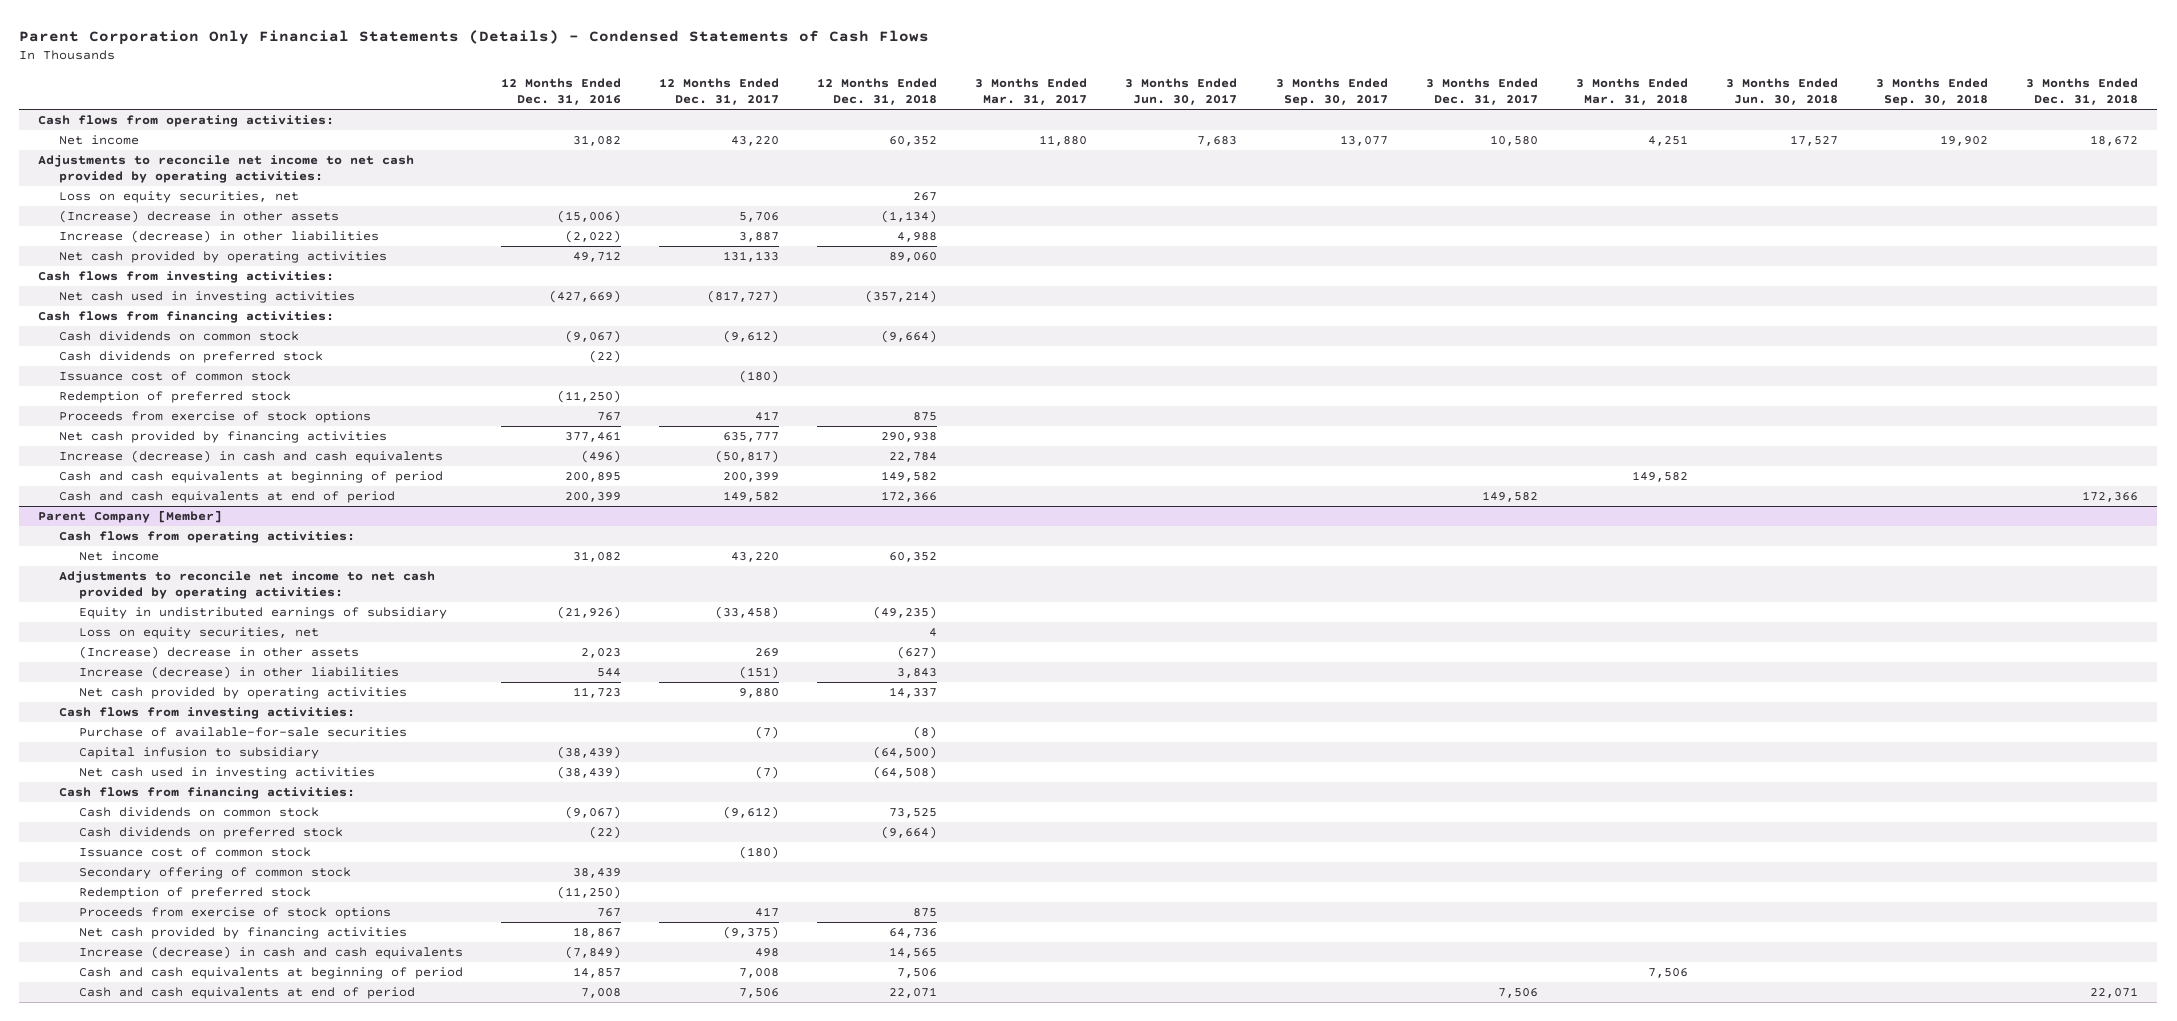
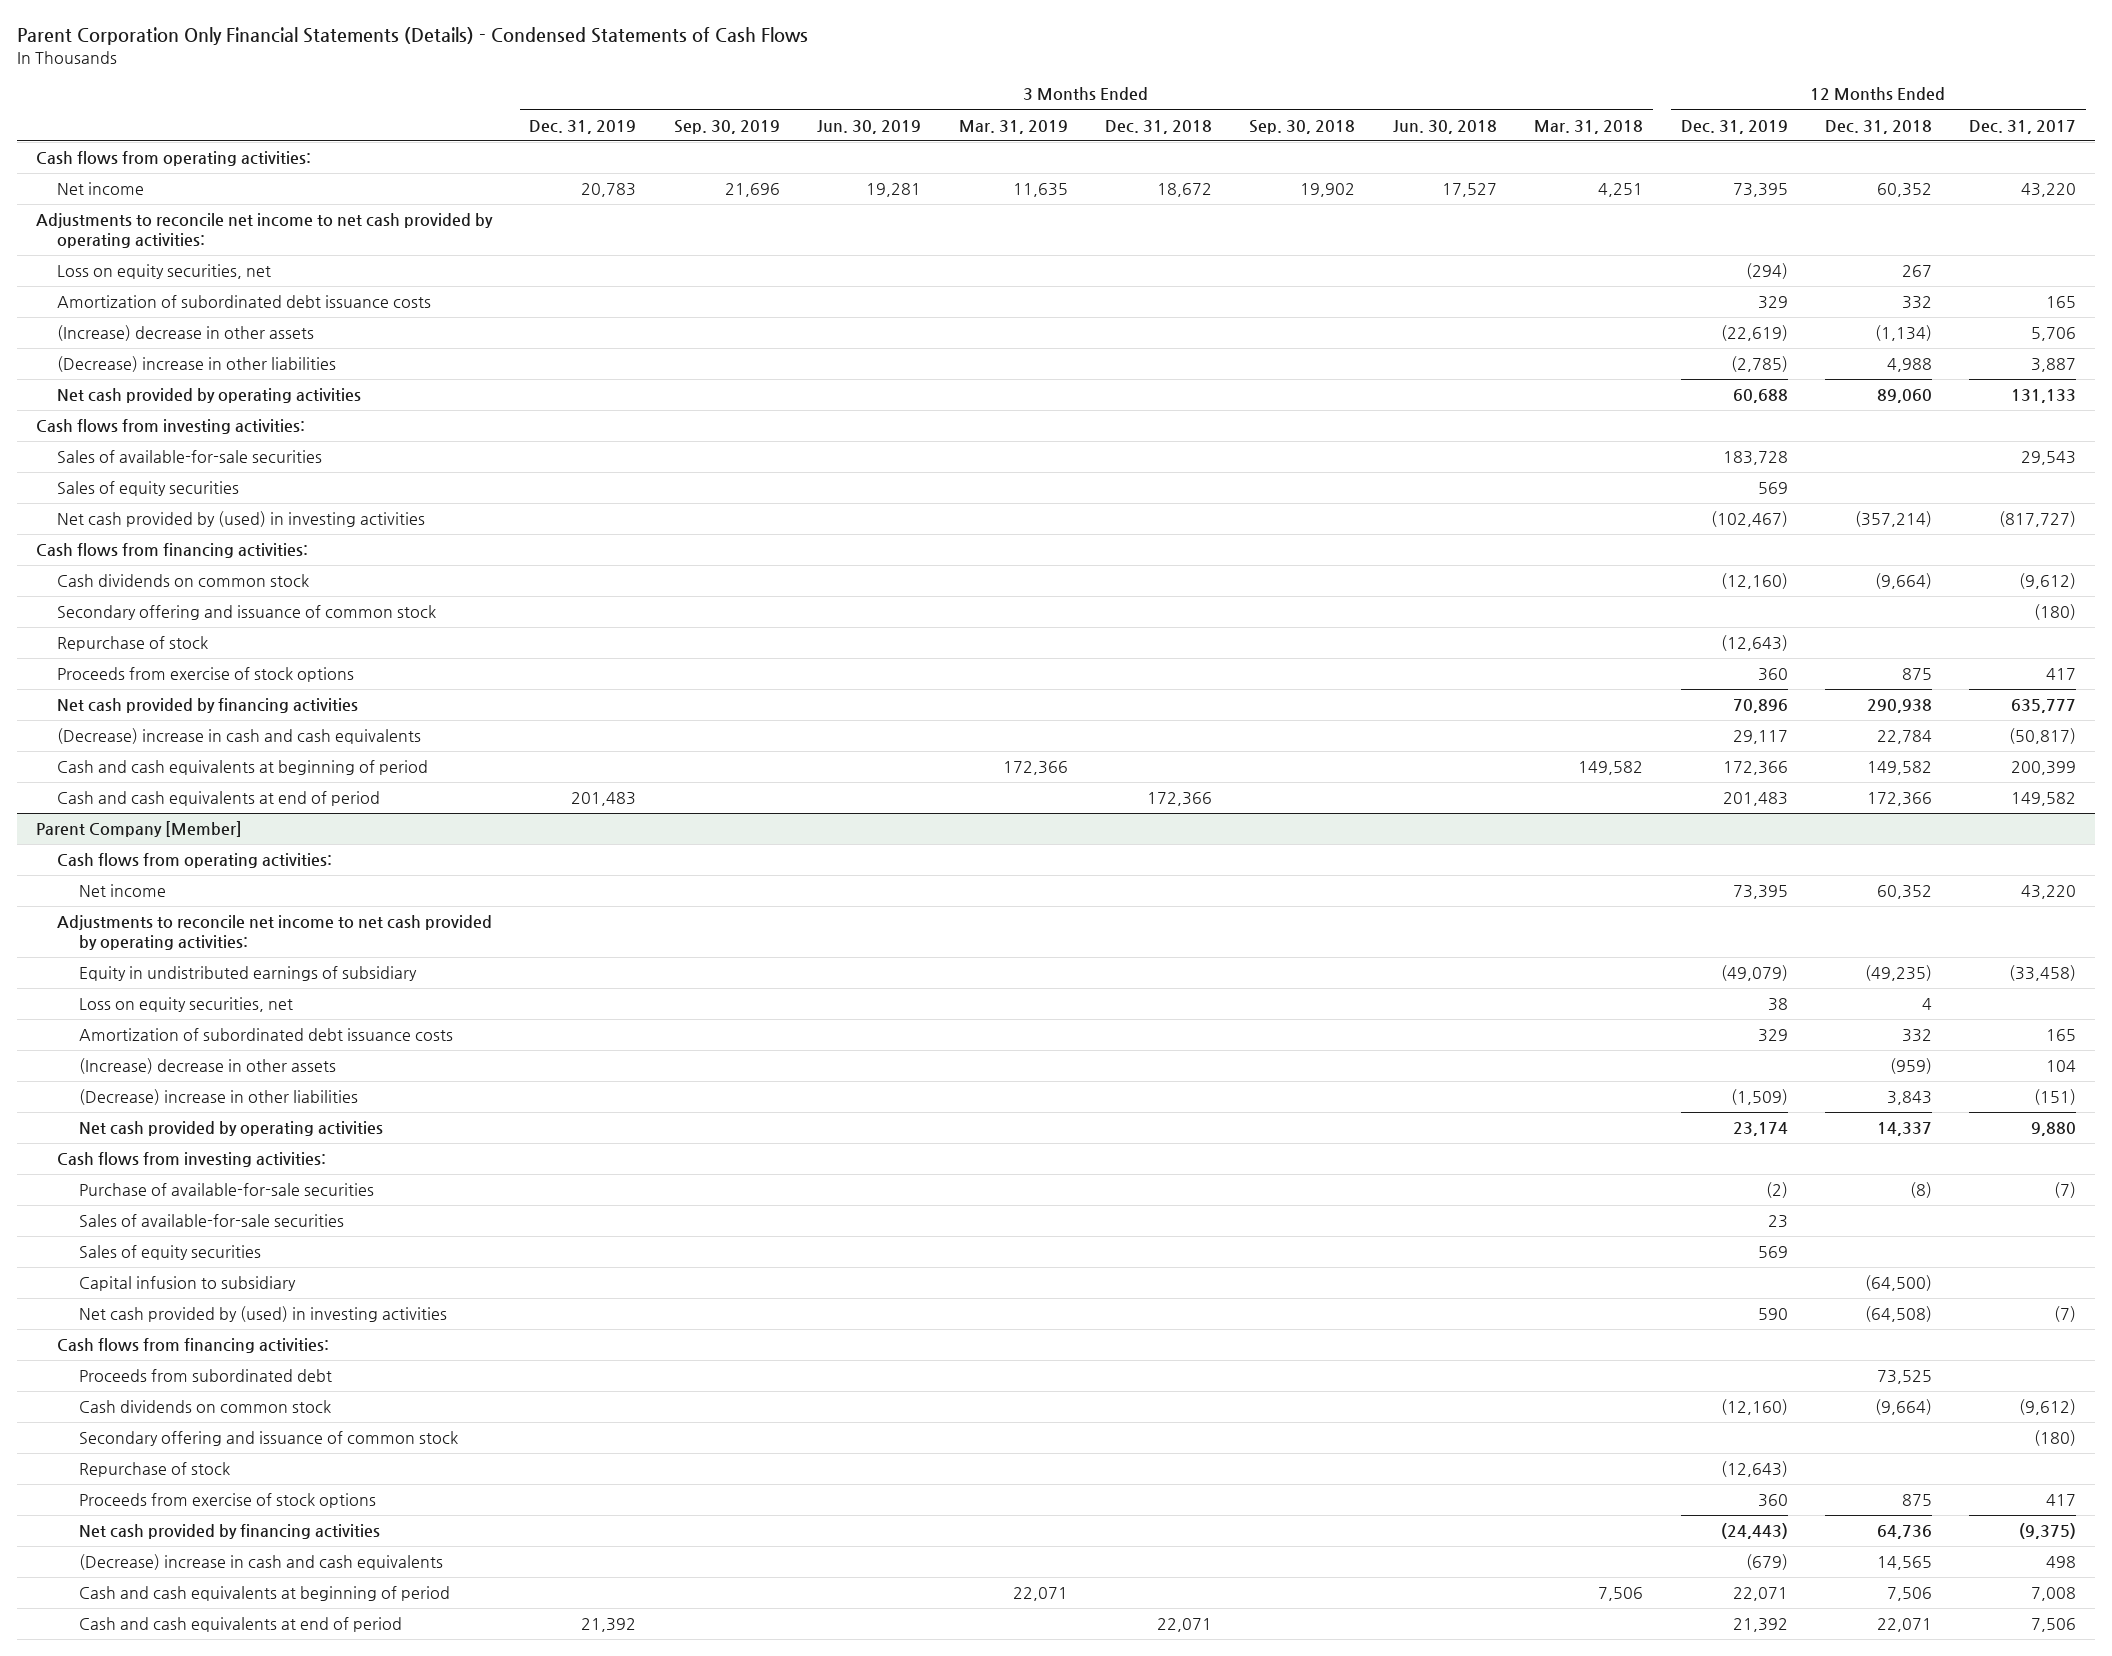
- | 12 Months Ended Dec. 31, 2016 | 12 Months Ended Dec. 31, 2017 | 12 Months Ended Dec. 31, 2018 | 3 Months Ended Mar. 31, 2017 | 3 Months Ended Jun. 30, 2017 | 3 Months Ended Sep. 30, 2017 | 3 Months Ended Dec. 31, 2017 | 3 Months Ended Mar. 31, 2018 | 3 Months Ended Jun. 30, 2018 | 3 Months Ended Sep. 30, 2018 | 3 Months Ended Dec. 31, 2018
+ | 3 Months Ended Dec. 31, 2019 | 3 Months Ended Sep. 30, 2019 | 3 Months Ended Jun. 30, 2019 | 3 Months Ended Mar. 31, 2019 | 3 Months Ended Dec. 31, 2018 | 3 Months Ended Sep. 30, 2018 | 3 Months Ended Jun. 30, 2018 | 3 Months Ended Mar. 31, 2018 | 12 Months Ended Dec. 31, 2019 | 12 Months Ended Dec. 31, 2018 | 12 Months Ended Dec. 31, 2017
+ Amortization of subordinated debt issuance costs | | | | | | | | | 329 | 332 | 165
- Increase (decrease) in other liabilities | (2,022) | 3,887 | 4,988 | | | | | | | |
+ (Decrease) increase in other liabilities | | | | | | | | | (2,785) | 4,988 | 3,887
- Net cash used in investing activities | (427,669) | (817,727) | (357,214) | | | | | | | |
+ Sales of available-for-sale securities | | | | | | | | | 183,728 | | 29,543
+ Sales of equity securities | | | | | | | | | 569 | |
+ Net cash provided by (used) in investing activities | | | | | | | | | (102,467) | (357,214) | (817,727)
- Cash dividends on preferred stock | (22) | | | | | | | | | |
- Issuance cost of common stock | | (180) | | | | | | | | |
- Redemption of preferred stock | (11,250) | | | | | | | | | |
+ Secondary offering and issuance of common stock | | | | | | | | | | | (180)
+ Repurchase of stock | | | | | | | | | (12,643) | |
- Increase (decrease) in cash and cash equivalents | (496) | (50,817) | 22,784 | | | | | | | |
+ (Decrease) increase in cash and cash equivalents | | | | | | | | | 29,117 | 22,784 | (50,817)
@ Parent Company [Member]
- (Increase) decrease in other assets | 2,023 | 269 | (627) | | | | | | | |
- Increase (decrease) in other liabilities | 544 | (151) | 3,843 | | | | | | | |
+ Amortization of subordinated debt issuance costs | | | | | | | | | 329 | 332 | 165
+ (Increase) decrease in other assets | | | | | | | | | | (959) | 104
+ (Decrease) increase in other liabilities | | | | | | | | | (1,509) | 3,843 | (151)
+ Sales of available-for-sale securities | | | | | | | | | 23 | |
+ Sales of equity securities | | | | | | | | | 569 | |
- Net cash used in investing activities | (38,439) | (7) | (64,508) | | | | | | | |
+ Net cash provided by (used) in investing activities | | | | | | | | | 590 | (64,508) | (7)
- Cash dividends on common stock | (9,067) | (9,612) | 73,525 | | | | | | | |
- Cash dividends on preferred stock | (22) | | (9,664) | | | | | | | |
- Issuance cost of common stock | | (180) | | | | | | | | |
- Secondary offering of common stock | 38,439 | | | | | | | | | |
- Redemption of preferred stock | (11,250) | | | | | | | | | |
+ Proceeds from subordinated debt | | | | | | | | | | 73,525 |
+ Cash dividends on common stock | | | | | | | | | (12,160) | (9,664) | (9,612)
+ Secondary offering and issuance of common stock | | | | | | | | | | | (180)
+ Repurchase of stock | | | | | | | | | (12,643) | |
- Increase (decrease) in cash and cash equivalents | (7,849) | 498 | 14,565 | | | | | | | |
+ (Decrease) increase in cash and cash equivalents | | | | | | | | | (679) | 14,565 | 498

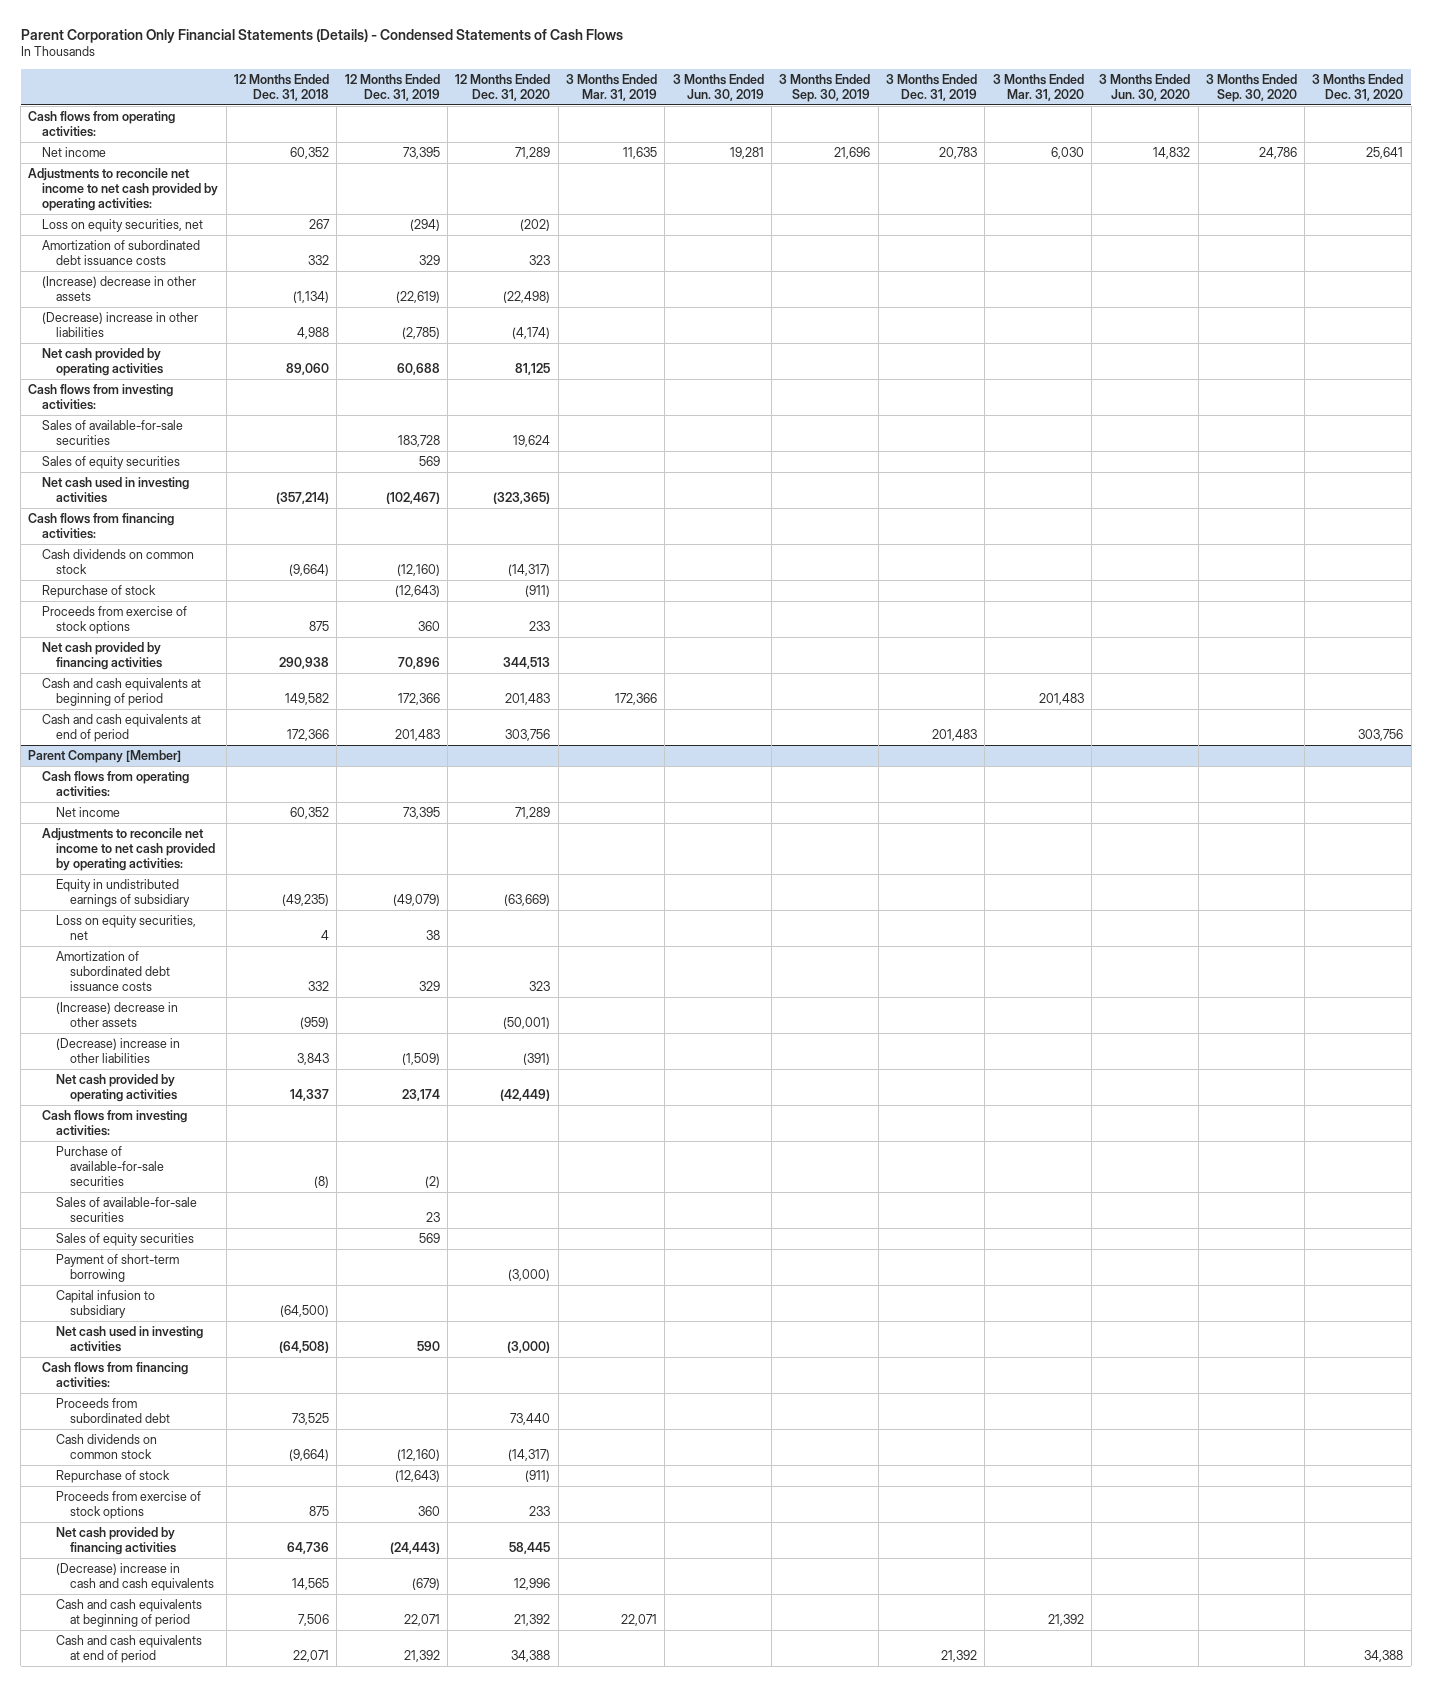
- | 3 Months Ended Dec. 31, 2019 | 3 Months Ended Sep. 30, 2019 | 3 Months Ended Jun. 30, 2019 | 3 Months Ended Mar. 31, 2019 | 3 Months Ended Dec. 31, 2018 | 3 Months Ended Sep. 30, 2018 | 3 Months Ended Jun. 30, 2018 | 3 Months Ended Mar. 31, 2018 | 12 Months Ended Dec. 31, 2019 | 12 Months Ended Dec. 31, 2018 | 12 Months Ended Dec. 31, 2017
+ | 12 Months Ended Dec. 31, 2018 | 12 Months Ended Dec. 31, 2019 | 12 Months Ended Dec. 31, 2020 | 3 Months Ended Mar. 31, 2019 | 3 Months Ended Jun. 30, 2019 | 3 Months Ended Sep. 30, 2019 | 3 Months Ended Dec. 31, 2019 | 3 Months Ended Mar. 31, 2020 | 3 Months Ended Jun. 30, 2020 | 3 Months Ended Sep. 30, 2020 | 3 Months Ended Dec. 31, 2020
- Net cash provided by (used) in investing activities | | | | | | | | | (102,467) | (357,214) | (817,727)
+ Net cash used in investing activities | (357,214) | (102,467) | (323,365) | | | | | | | |
- Secondary offering and issuance of common stock | | | | | | | | | | | (180)
- (Decrease) increase in cash and cash equivalents | | | | | | | | | 29,117 | 22,784 | (50,817)
@ Parent Company [Member]
+ Payment of short-term borrowing | | | (3,000) | | | | | | | |
- Net cash provided by (used) in investing activities | | | | | | | | | 590 | (64,508) | (7)
+ Net cash used in investing activities | (64,508) | 590 | (3,000) | | | | | | | |
- Secondary offering and issuance of common stock | | | | | | | | | | | (180)

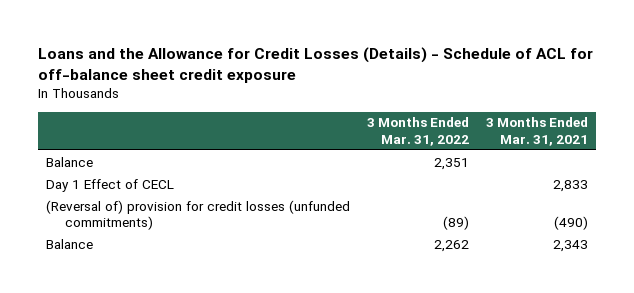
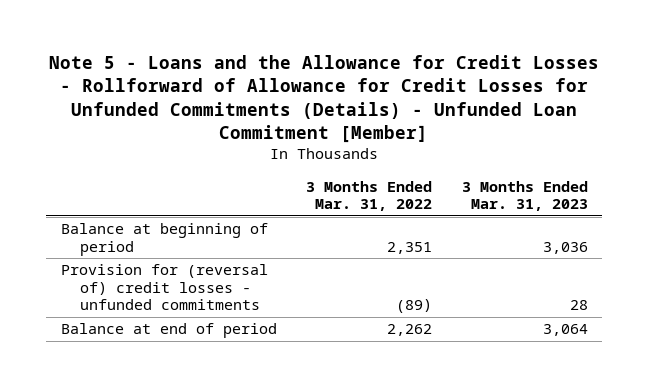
- Loans and the Allowance for Credit Losses (Details) - Schedule of ACL for off-balance sheet credit exposure
+ Note 5 - Loans and the Allowance for Credit Losses - Rollforward of Allowance for Credit Losses for Unfunded Commitments (Details) - Unfunded Loan Commitment [Member]
- | 3 Months Ended Mar. 31, 2022 | 3 Months Ended Mar. 31, 2021
+ | 3 Months Ended Mar. 31, 2022 | 3 Months Ended Mar. 31, 2023
- Balance | 2,351 |
- Day 1 Effect of CECL | | 2,833
- (Reversal of) provision for credit losses (unfunded commitments) | (89) | (490)
- Balance | 2,262 | 2,343
+ Balance at beginning of period | 2,351 | 3,036
+ Provision for (reversal of) credit losses - unfunded commitments | (89) | 28
+ Balance at end of period | 2,262 | 3,064

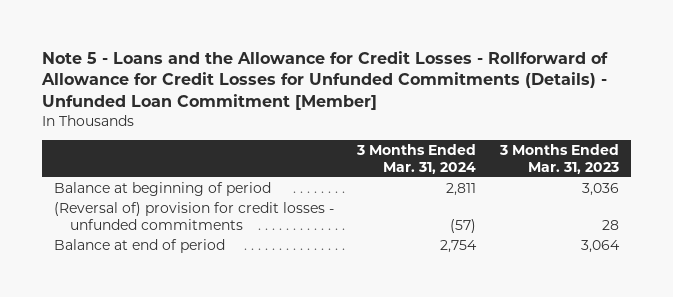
- | 3 Months Ended Mar. 31, 2022 | 3 Months Ended Mar. 31, 2023
+ | 3 Months Ended Mar. 31, 2024 | 3 Months Ended Mar. 31, 2023
- Provision for (reversal of) credit losses - unfunded commitments | (89) | 28
+ (Reversal of) provision for credit losses - unfunded commitments | (57) | 28

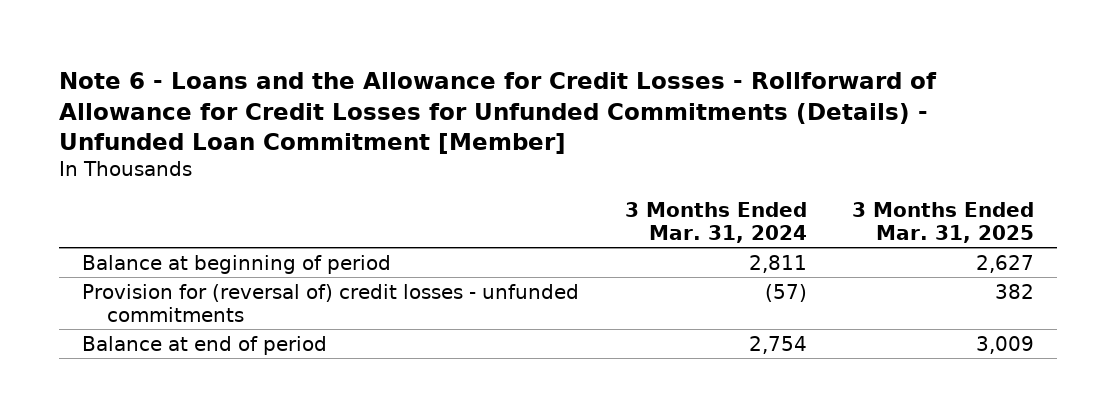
- Note 5 - Loans and the Allowance for Credit Losses - Rollforward of Allowance for Credit Losses for Unfunded Commitments (Details) - Unfunded Loan Commitment [Member]
+ Note 6 - Loans and the Allowance for Credit Losses - Rollforward of Allowance for Credit Losses for Unfunded Commitments (Details) - Unfunded Loan Commitment [Member]
- | 3 Months Ended Mar. 31, 2024 | 3 Months Ended Mar. 31, 2023
+ | 3 Months Ended Mar. 31, 2024 | 3 Months Ended Mar. 31, 2025
- (Reversal of) provision for credit losses - unfunded commitments | (57) | 28
+ Provision for (reversal of) credit losses - unfunded commitments | (57) | 382

